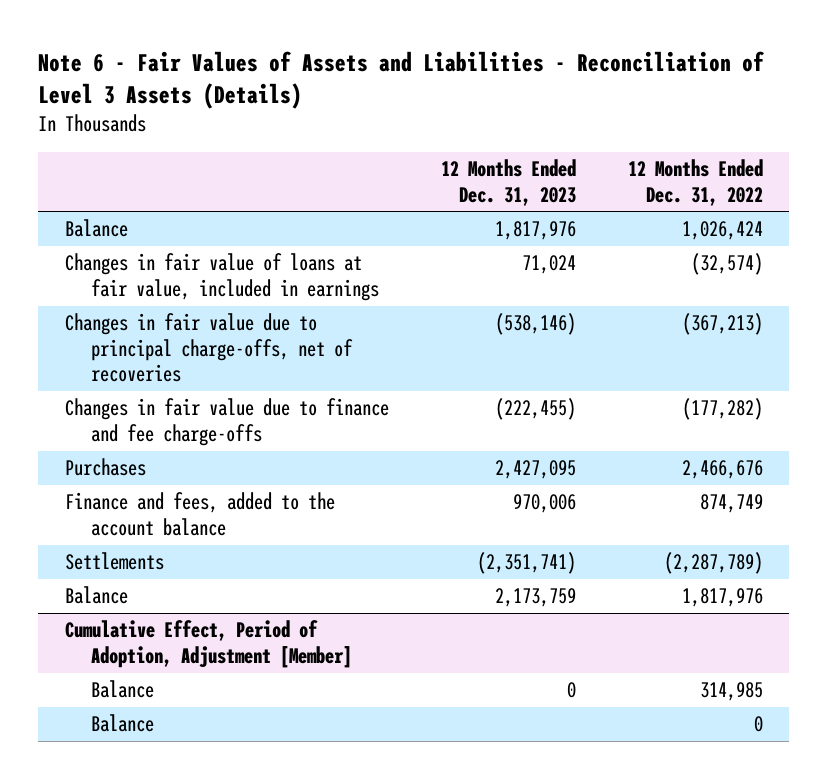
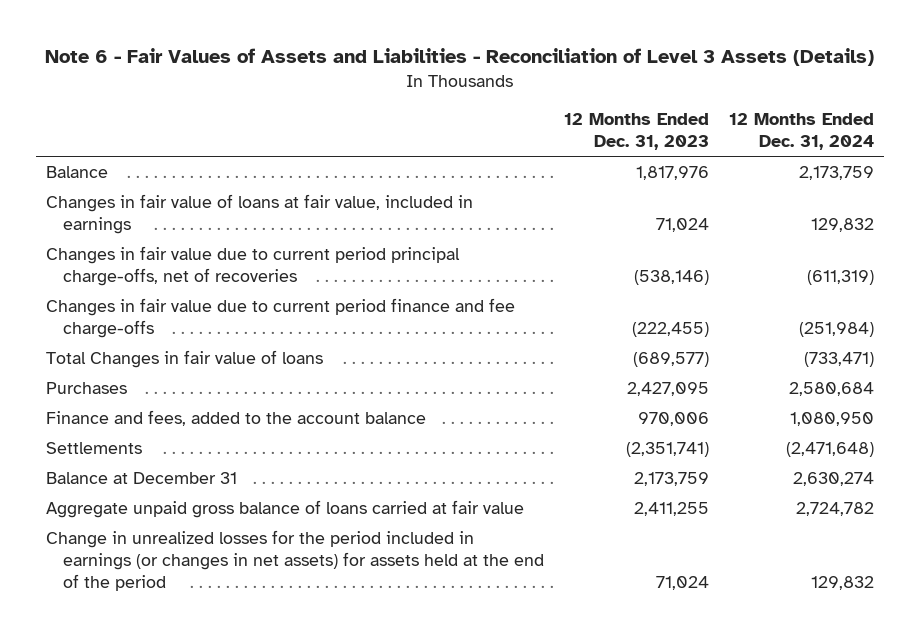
- | 12 Months Ended Dec. 31, 2023 | 12 Months Ended Dec. 31, 2022
+ | 12 Months Ended Dec. 31, 2023 | 12 Months Ended Dec. 31, 2024
- Changes in fair value due to principal charge-offs, net of recoveries | (538,146) | (367,213)
- Changes in fair value due to finance and fee charge-offs | (222,455) | (177,282)
+ Changes in fair value due to current period principal charge-offs, net of recoveries | (538,146) | (611,319)
+ Changes in fair value due to current period finance and fee charge-offs | (222,455) | (251,984)
+ Total Changes in fair value of loans | (689,577) | (733,471)
- Balance | 2,173,759 | 1,817,976
- Cumulative Effect, Period of Adoption, Adjustment [Member]
- Balance | 0 | 314,985
- Balance | | 0
+ Balance at December 31 | 2,173,759 | 2,630,274
+ Aggregate unpaid gross balance of loans carried at fair value | 2,411,255 | 2,724,782
+ Change in unrealized losses for the period included in earnings (or changes in net assets) for assets held at the end of the period | 71,024 | 129,832

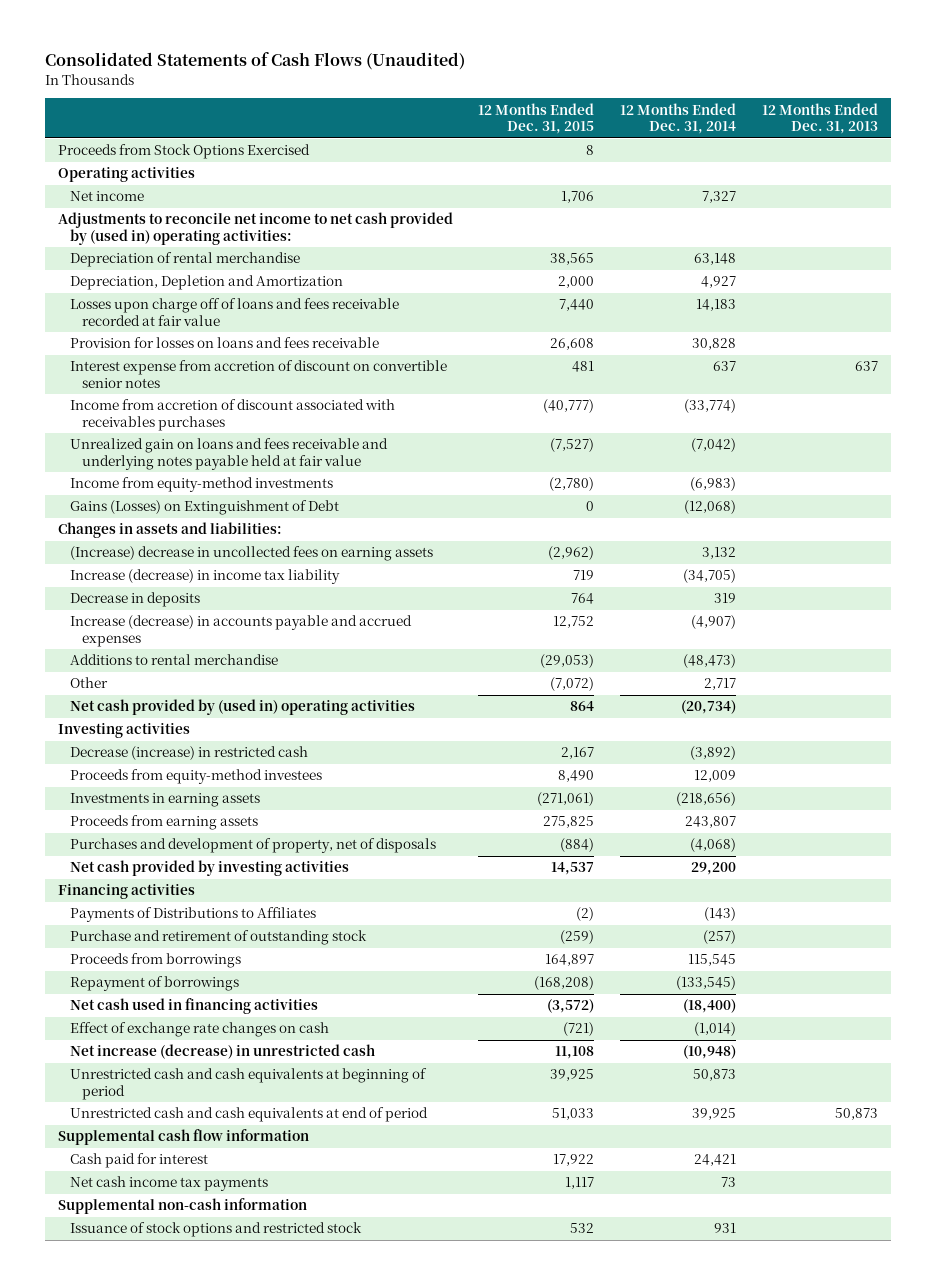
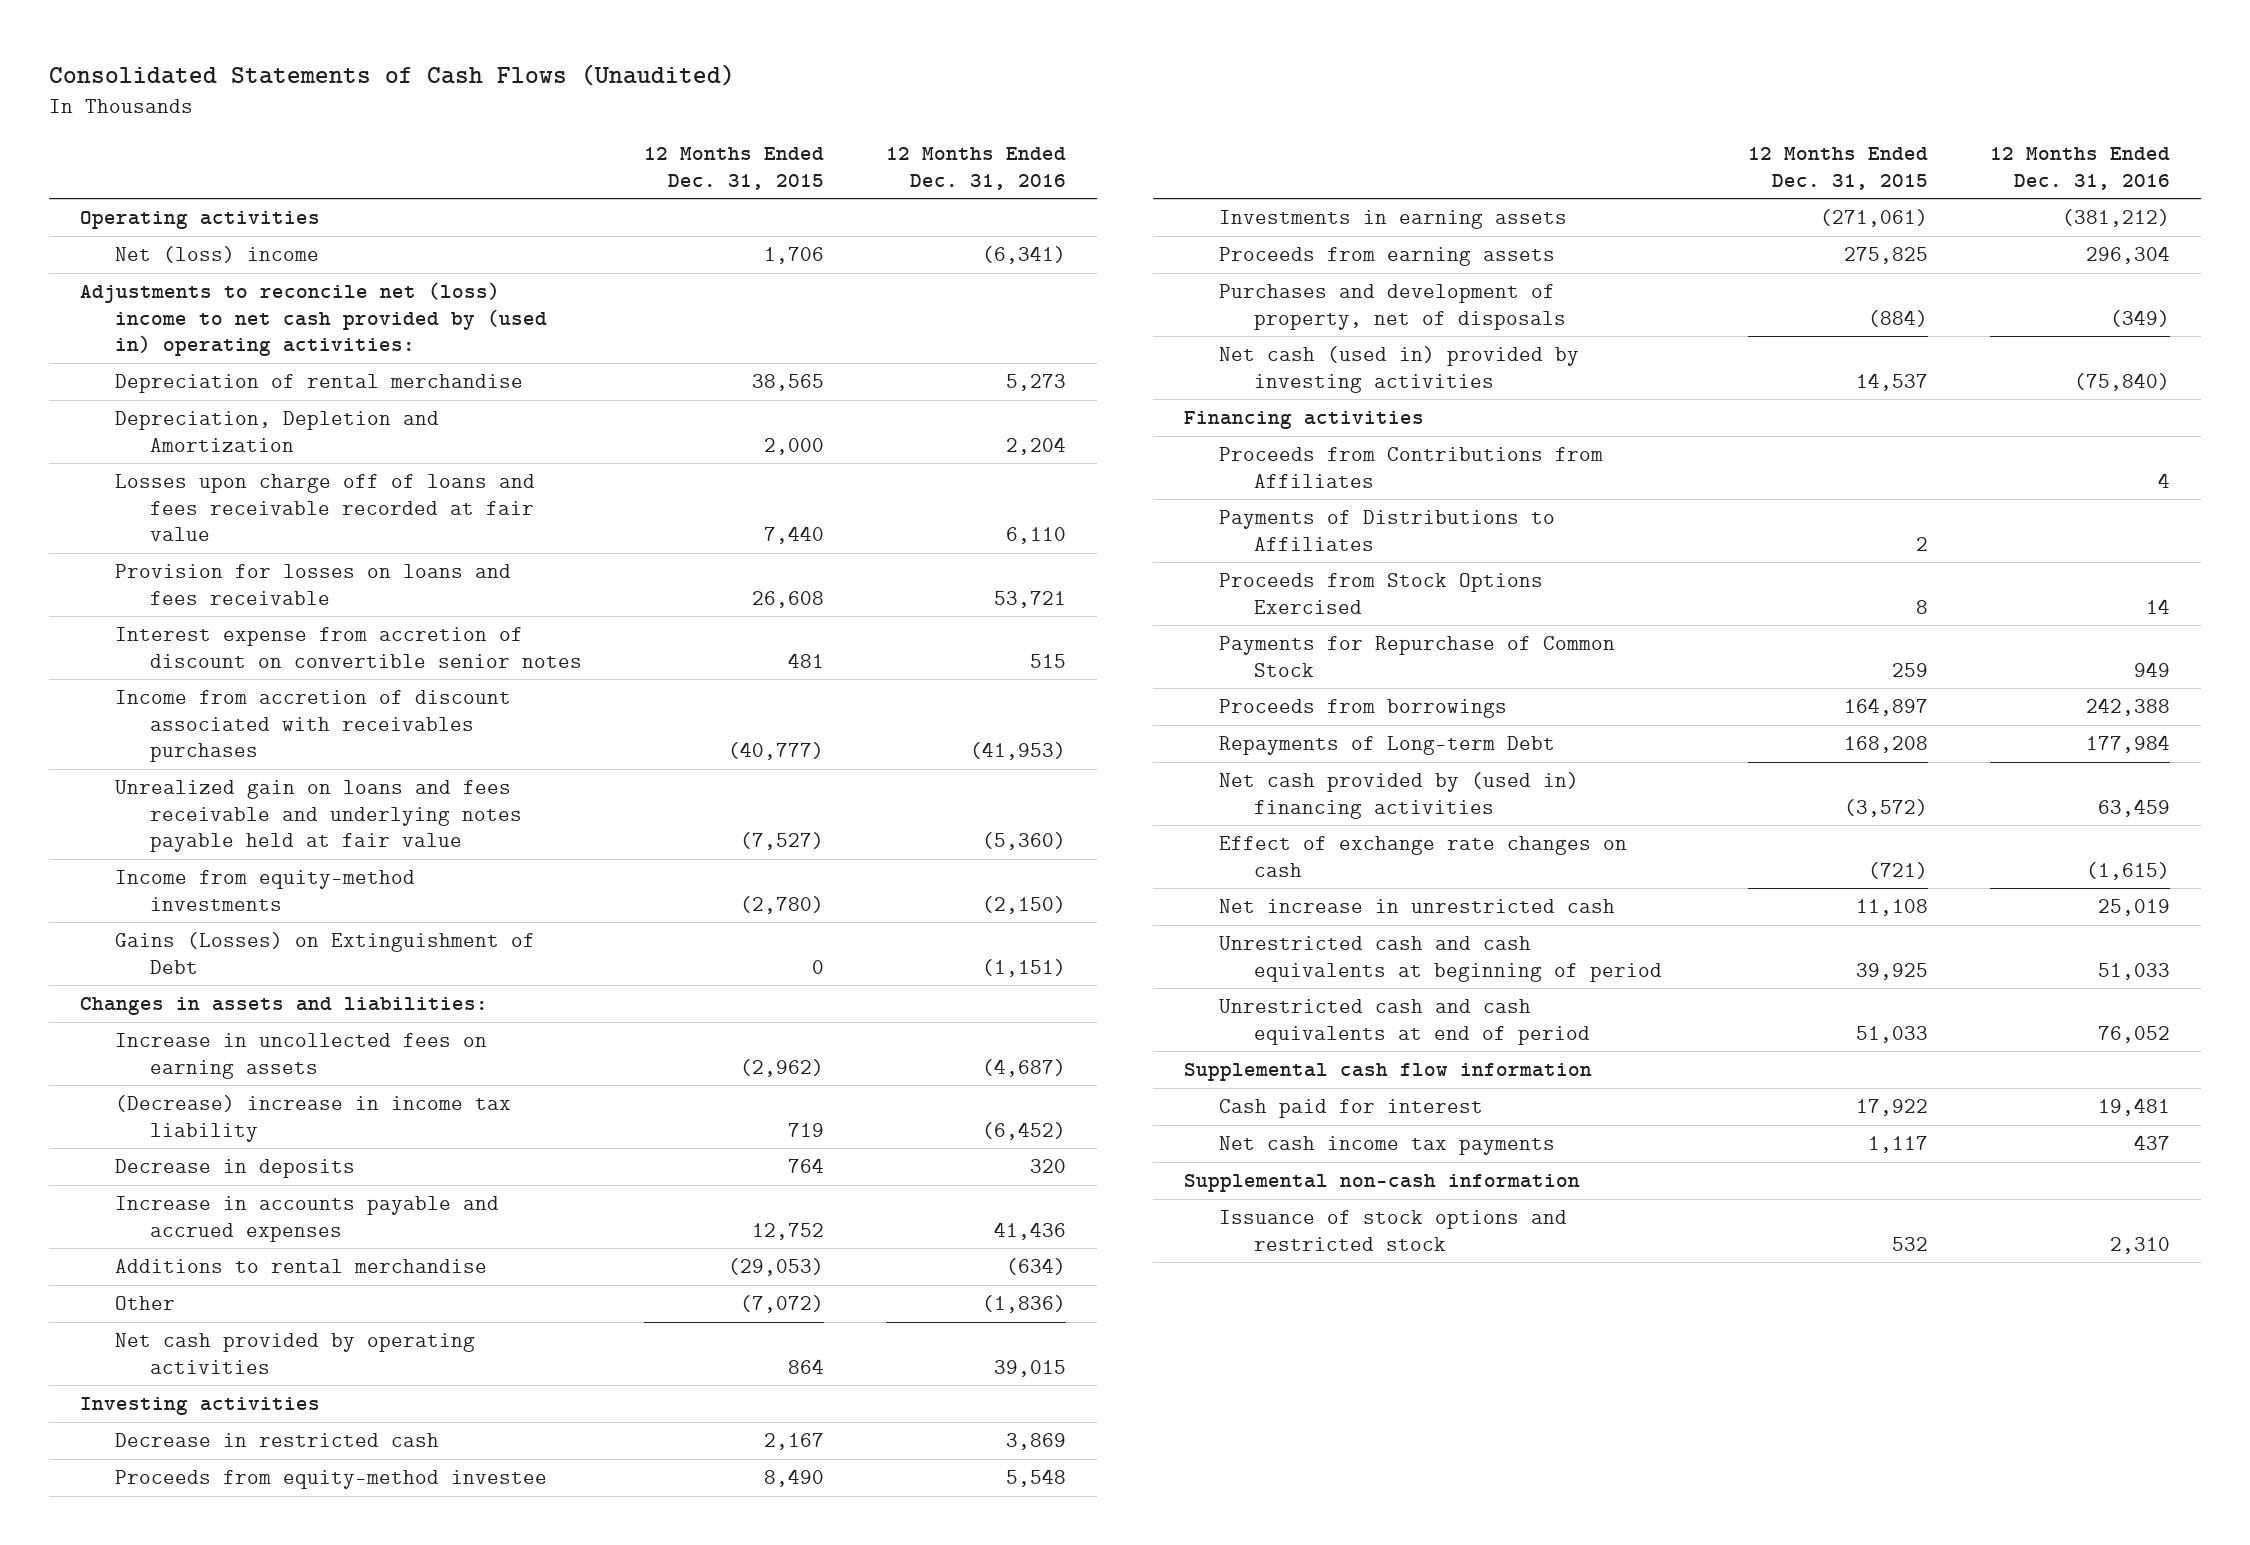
- | 12 Months Ended Dec. 31, 2015 | 12 Months Ended Dec. 31, 2014 | 12 Months Ended Dec. 31, 2013
+ | 12 Months Ended Dec. 31, 2015 | 12 Months Ended Dec. 31, 2016
- Net income | 1,706 | 7,327 |
- Adjustments to reconcile net income to net cash provided by (used in) operating activities:
+ Net (loss) income | 1,706 | (6,341)
+ Adjustments to reconcile net (loss) income to net cash provided by (used in) operating activities:
- (Increase) decrease in uncollected fees on earning assets | (2,962) | 3,132 |
- Increase (decrease) in income tax liability | 719 | (34,705) |
+ Increase in uncollected fees on earning assets | (2,962) | (4,687)
+ (Decrease) increase in income tax liability | 719 | (6,452)
- Increase (decrease) in accounts payable and accrued expenses | 12,752 | (4,907) |
+ Increase in accounts payable and accrued expenses | 12,752 | 41,436
- Net cash provided by (used in) operating activities | 864 | (20,734) |
+ Net cash provided by operating activities | 864 | 39,015
- Decrease (increase) in restricted cash | 2,167 | (3,892) |
- Proceeds from equity-method investees | 8,490 | 12,009 |
+ Decrease in restricted cash | 2,167 | 3,869
+ Proceeds from equity-method investee | 8,490 | 5,548
- Net cash provided by investing activities | 14,537 | 29,200 |
+ Net cash (used in) provided by investing activities | 14,537 | (75,840)
- Payments of Distributions to Affiliates | (2) | (143) |
- Purchase and retirement of outstanding stock | (259) | (257) |
+ Proceeds from Contributions from Affiliates | | 4
+ Payments of Distributions to Affiliates | 2 |
moved down: Proceeds from Stock Options Exercised | 8 | 14
+ Payments for Repurchase of Common Stock | 259 | 949
- Repayment of borrowings | (168,208) | (133,545) |
- Net cash used in financing activities | (3,572) | (18,400) |
+ Repayments of Long-term Debt | 168,208 | 177,984
+ Net cash provided by (used in) financing activities | (3,572) | 63,459
- Net increase (decrease) in unrestricted cash | 11,108 | (10,948) |
+ Net increase in unrestricted cash | 11,108 | 25,019

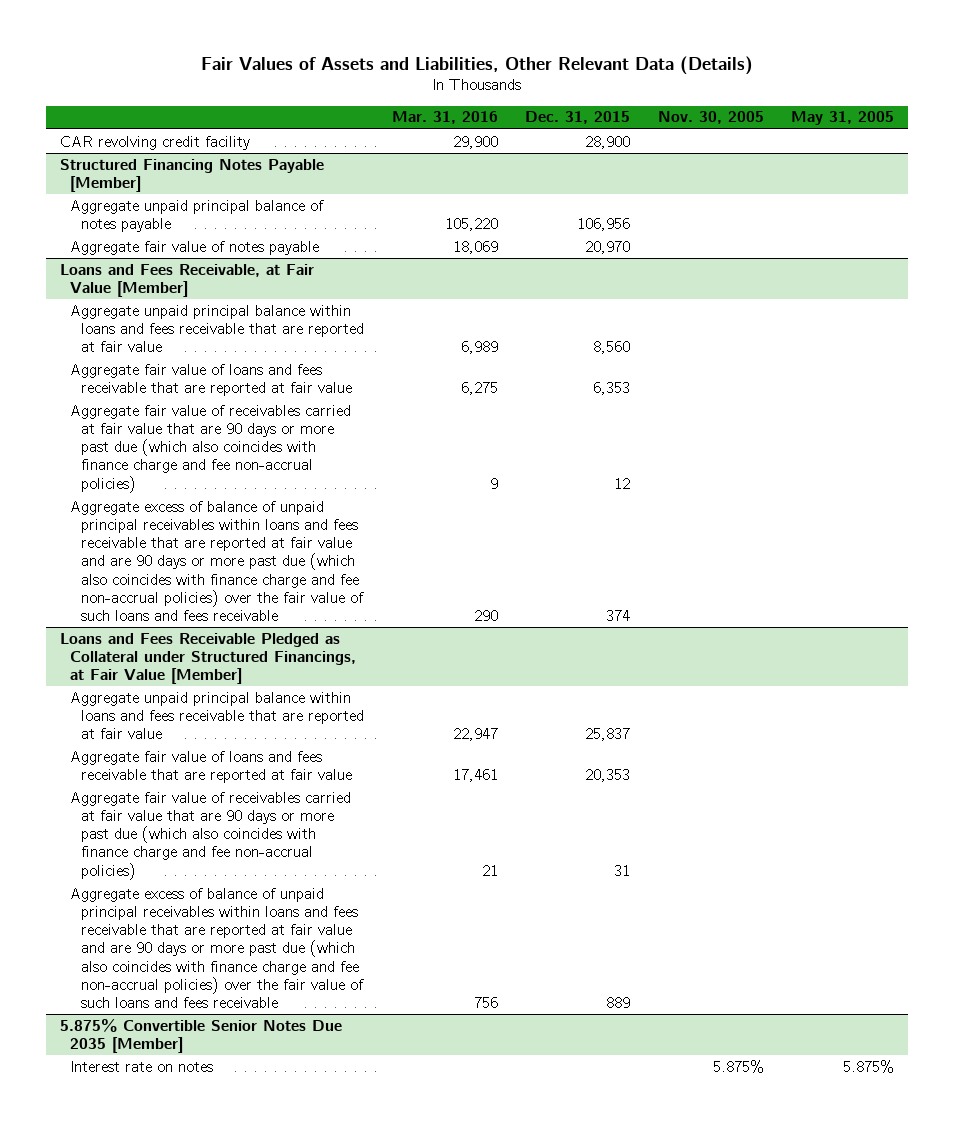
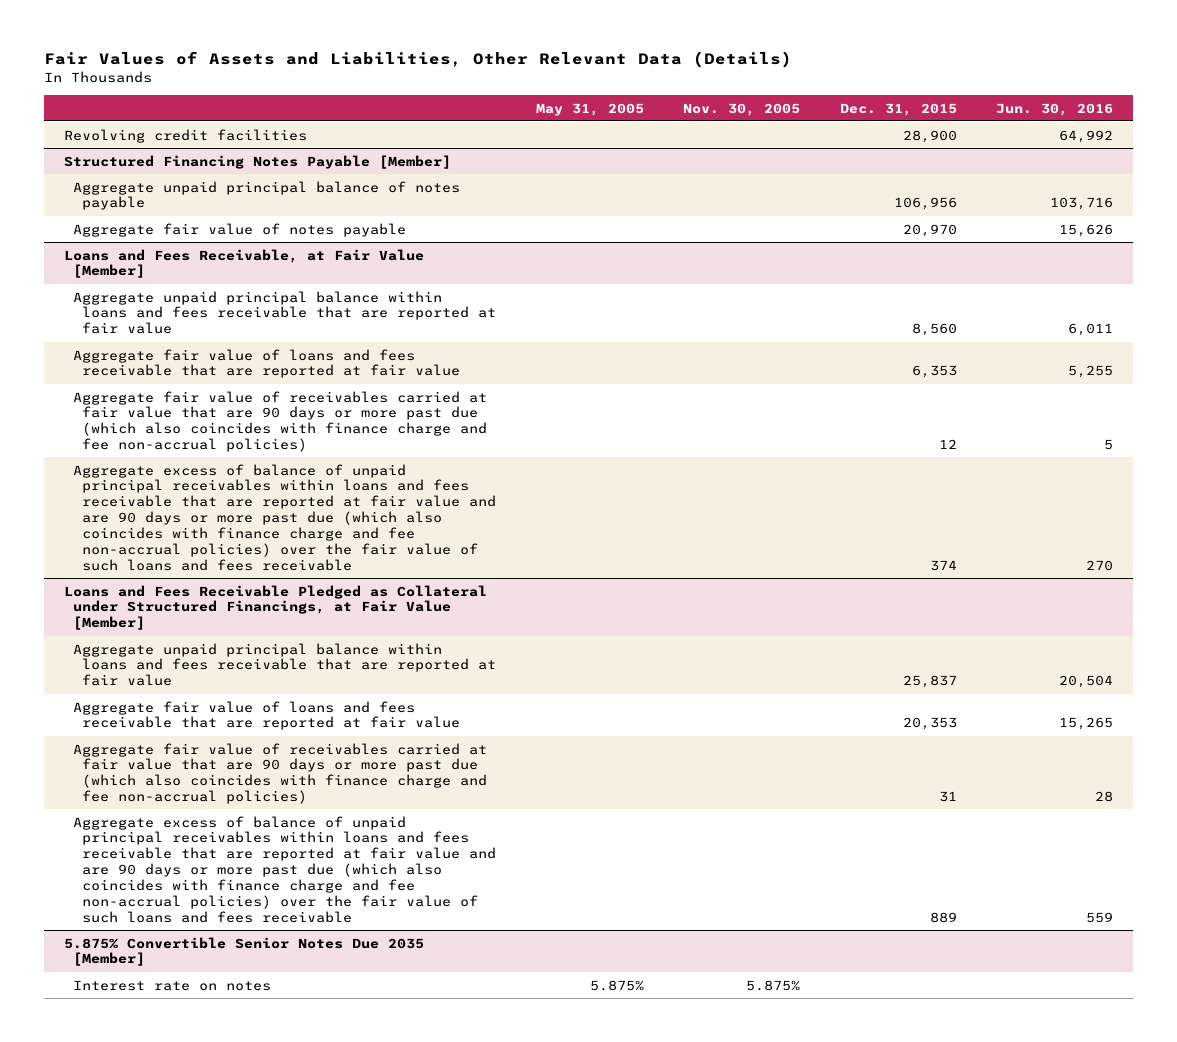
- | Mar. 31, 2016 | Dec. 31, 2015 | Nov. 30, 2005 | May 31, 2005
+ | May 31, 2005 | Nov. 30, 2005 | Dec. 31, 2015 | Jun. 30, 2016
- CAR revolving credit facility | 29,900 | 28,900 | |
+ Revolving credit facilities | | | 28,900 | 64,992

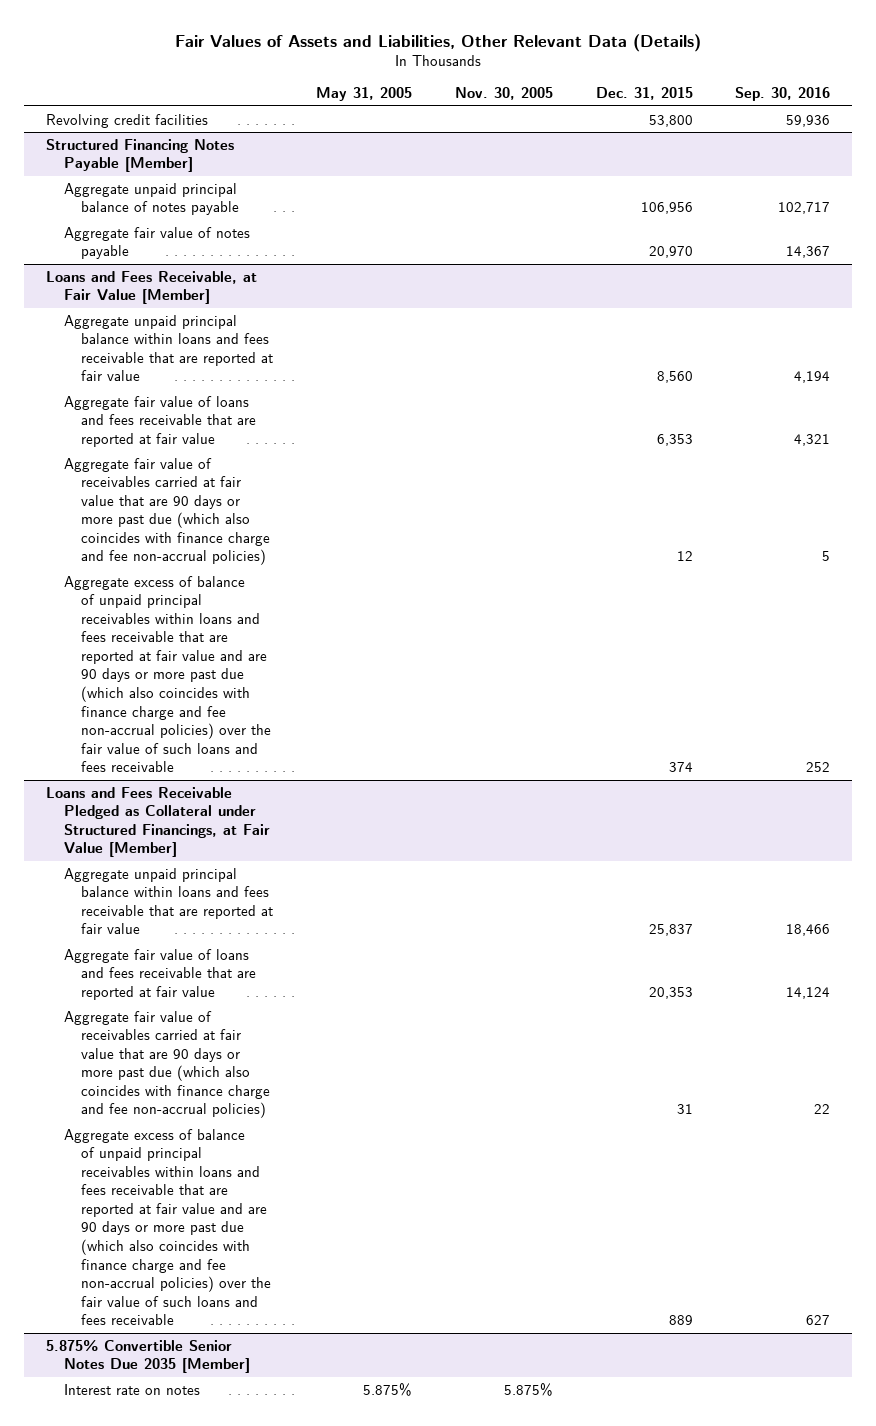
- | May 31, 2005 | Nov. 30, 2005 | Dec. 31, 2015 | Jun. 30, 2016
+ | May 31, 2005 | Nov. 30, 2005 | Dec. 31, 2015 | Sep. 30, 2016
- Revolving credit facilities | | | 28,900 | 64,992
+ Revolving credit facilities | | | 53,800 | 59,936

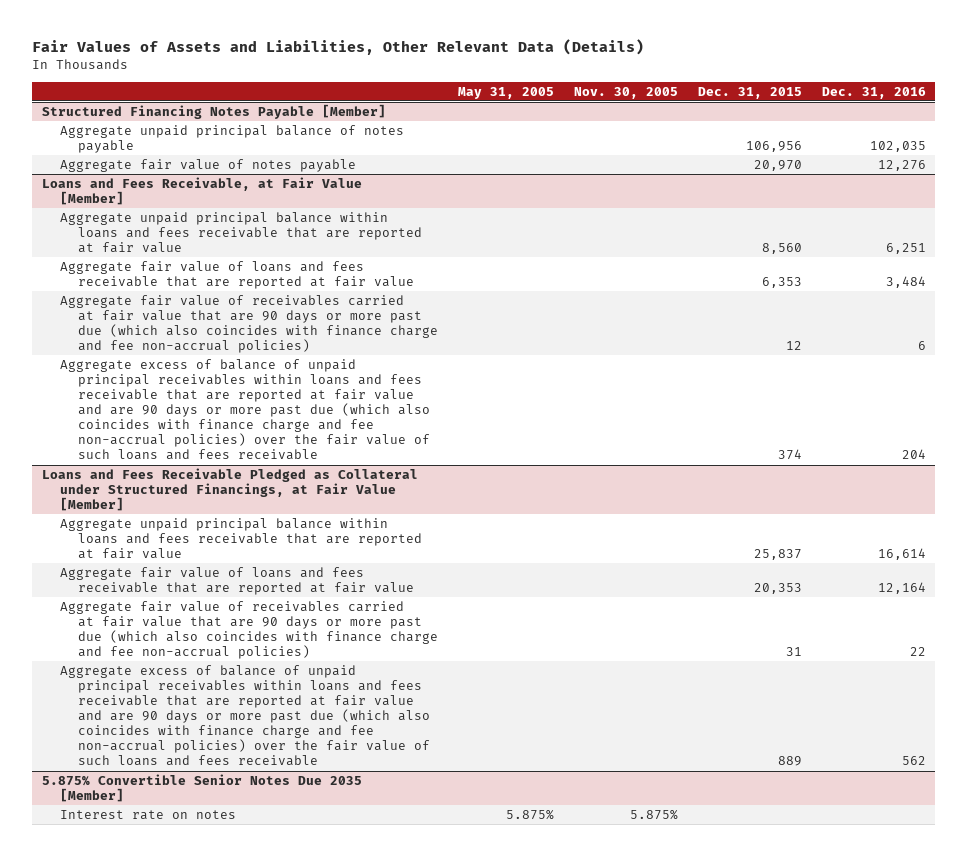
- | May 31, 2005 | Nov. 30, 2005 | Dec. 31, 2015 | Sep. 30, 2016
+ | May 31, 2005 | Nov. 30, 2005 | Dec. 31, 2015 | Dec. 31, 2016
- Revolving credit facilities | | | 53,800 | 59,936

